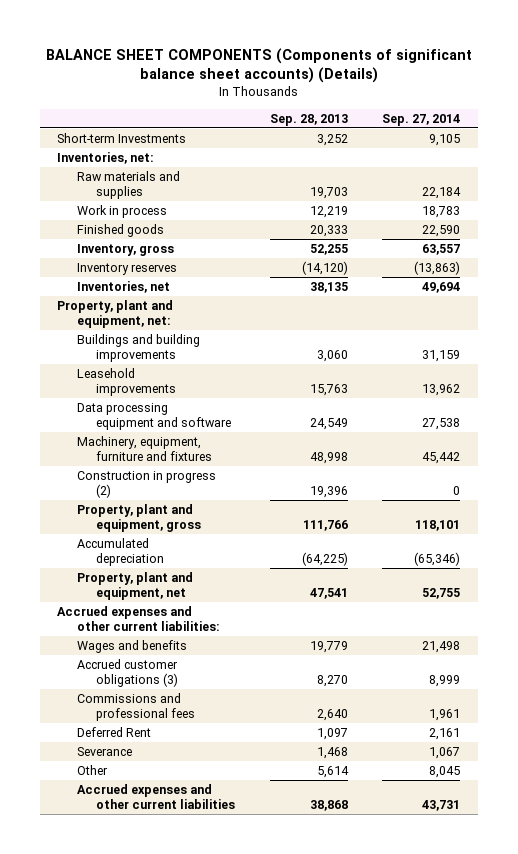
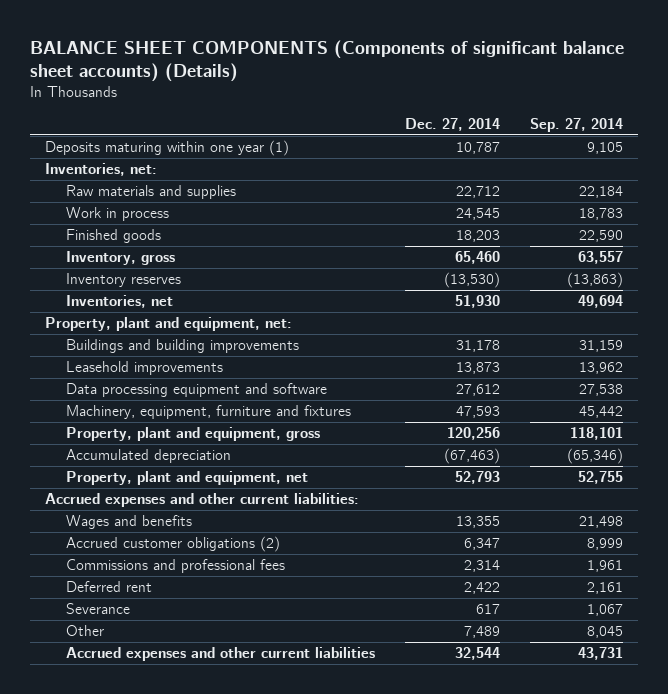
- | Sep. 28, 2013 | Sep. 27, 2014
+ | Dec. 27, 2014 | Sep. 27, 2014
- Short-term Investments | 3,252 | 9,105
+ Deposits maturing within one year (1) | 10,787 | 9,105
- Construction in progress (2) | 19,396 | 0
- Accrued customer obligations (3) | 8,270 | 8,999
+ Accrued customer obligations (2) | 6,347 | 8,999
- Deferred Rent | 1,097 | 2,161
+ Deferred rent | 2,422 | 2,161

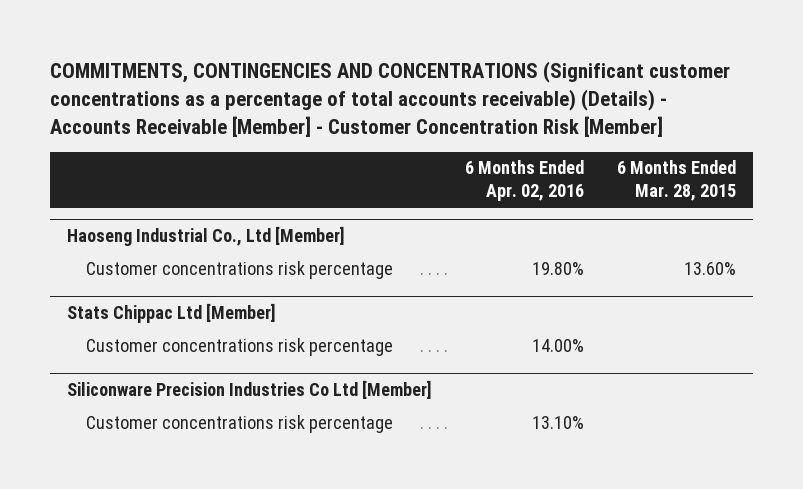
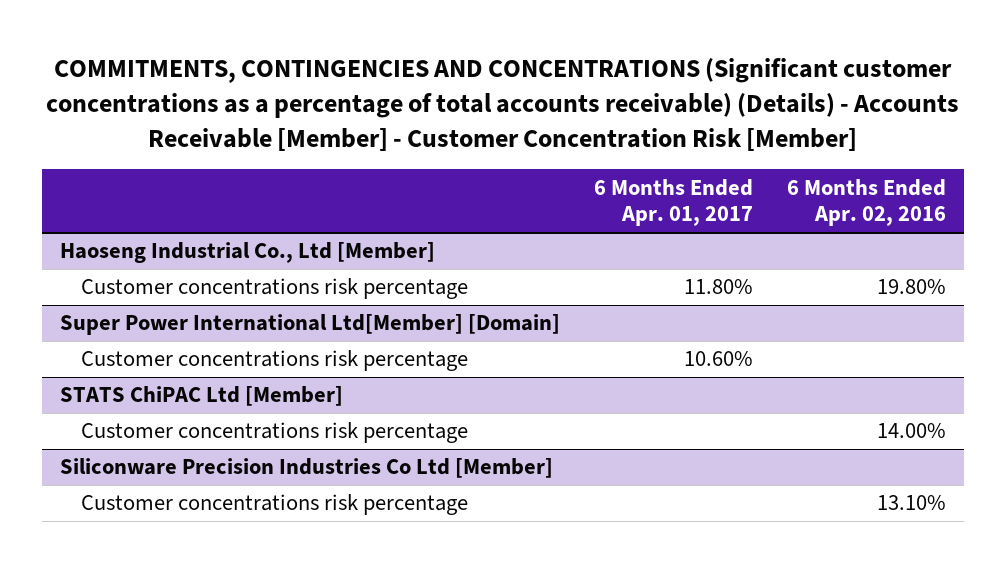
- | 6 Months Ended Apr. 02, 2016 | 6 Months Ended Mar. 28, 2015
+ | 6 Months Ended Apr. 01, 2017 | 6 Months Ended Apr. 02, 2016
- Stats Chippac Ltd [Member]
+ Super Power International Ltd[Member] [Domain]
+ Customer concentrations risk percentage | 10.60% |
+ STATS ChiPAC Ltd [Member]

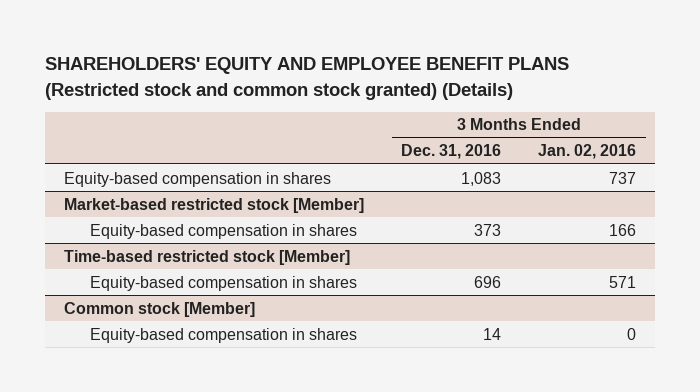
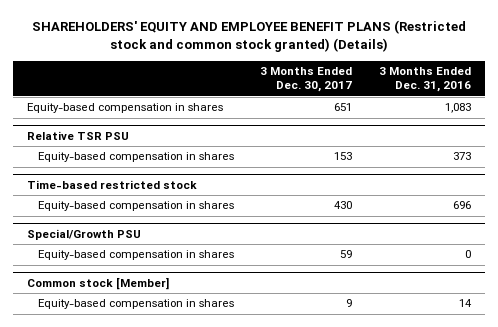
- | 3 Months Ended Dec. 31, 2016 | 3 Months Ended Jan. 02, 2016
+ | 3 Months Ended Dec. 30, 2017 | 3 Months Ended Dec. 31, 2016
- Market-based restricted stock [Member]
+ Relative TSR PSU
- Time-based restricted stock [Member]
+ Time-based restricted stock
+ Special/Growth PSU
+ Equity-based compensation in shares | 59 | 0

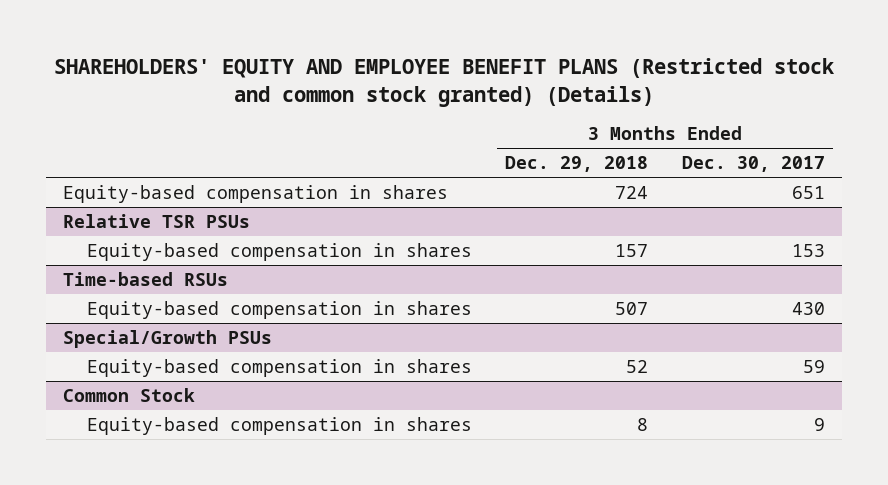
- | 3 Months Ended Dec. 30, 2017 | 3 Months Ended Dec. 31, 2016
+ | 3 Months Ended Dec. 29, 2018 | 3 Months Ended Dec. 30, 2017
- Relative TSR PSU
+ Relative TSR PSUs
- Time-based restricted stock
+ Time-based RSUs
- Special/Growth PSU
+ Special/Growth PSUs
- Common stock [Member]
+ Common Stock

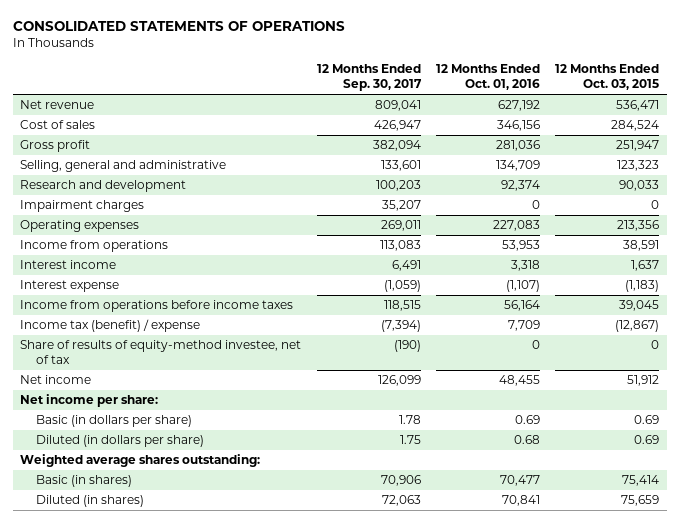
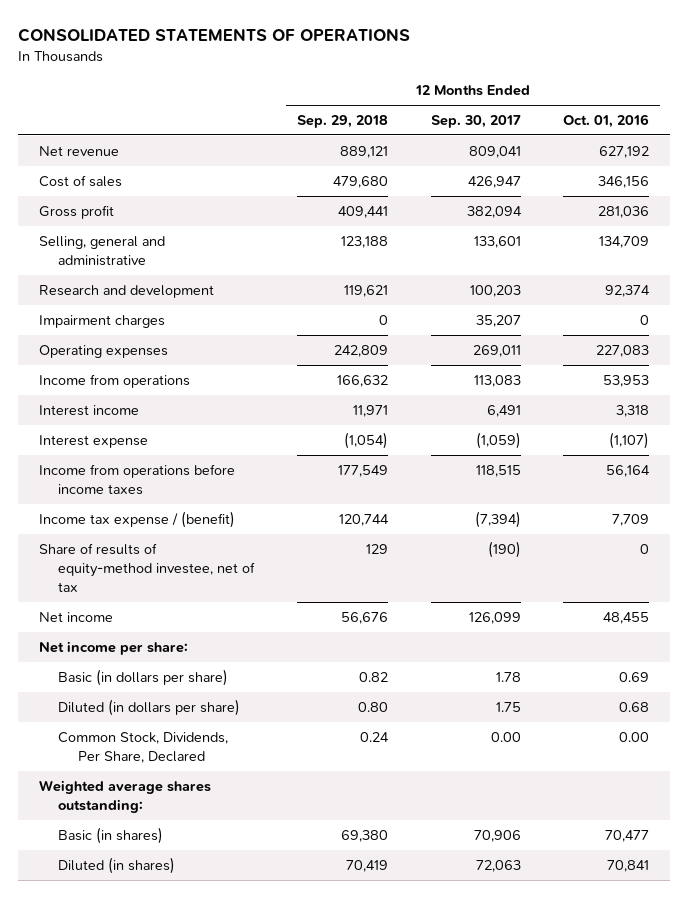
- | 12 Months Ended Sep. 30, 2017 | 12 Months Ended Oct. 01, 2016 | 12 Months Ended Oct. 03, 2015
+ | 12 Months Ended Sep. 29, 2018 | 12 Months Ended Sep. 30, 2017 | 12 Months Ended Oct. 01, 2016
- Income tax (benefit) / expense | (7,394) | 7,709 | (12,867)
+ Income tax expense / (benefit) | 120,744 | (7,394) | 7,709
+ Common Stock, Dividends, Per Share, Declared | 0.24 | 0.00 | 0.00

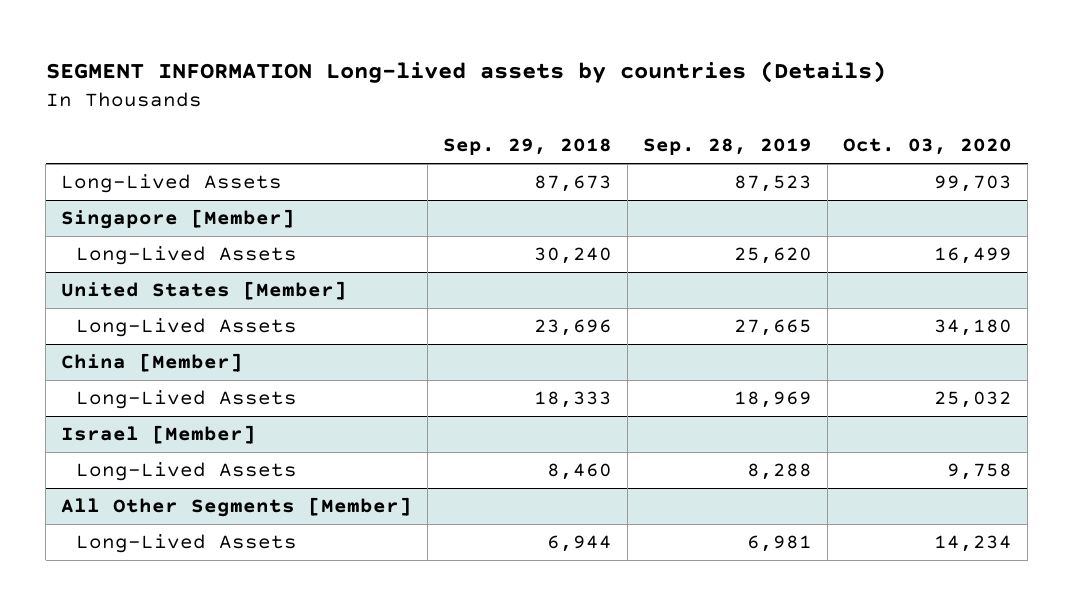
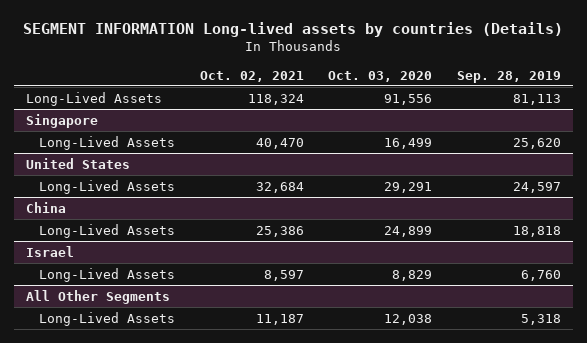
- | Sep. 29, 2018 | Sep. 28, 2019 | Oct. 03, 2020
+ | Oct. 02, 2021 | Oct. 03, 2020 | Sep. 28, 2019
- Long-Lived Assets | 87,673 | 87,523 | 99,703
- Singapore [Member]
+ Long-Lived Assets | 118,324 | 91,556 | 81,113
+ Singapore
- United States [Member]
- Long-Lived Assets | 23,696 | 27,665 | 34,180
- China [Member]
- Long-Lived Assets | 18,333 | 18,969 | 25,032
- Israel [Member]
- Long-Lived Assets | 8,460 | 8,288 | 9,758
- All Other Segments [Member]
- Long-Lived Assets | 6,944 | 6,981 | 14,234
+ United States
+ Long-Lived Assets | 32,684 | 29,291 | 24,597
+ China
+ Long-Lived Assets | 25,386 | 24,899 | 18,818
+ Israel
+ Long-Lived Assets | 8,597 | 8,829 | 6,760
+ All Other Segments
+ Long-Lived Assets | 11,187 | 12,038 | 5,318

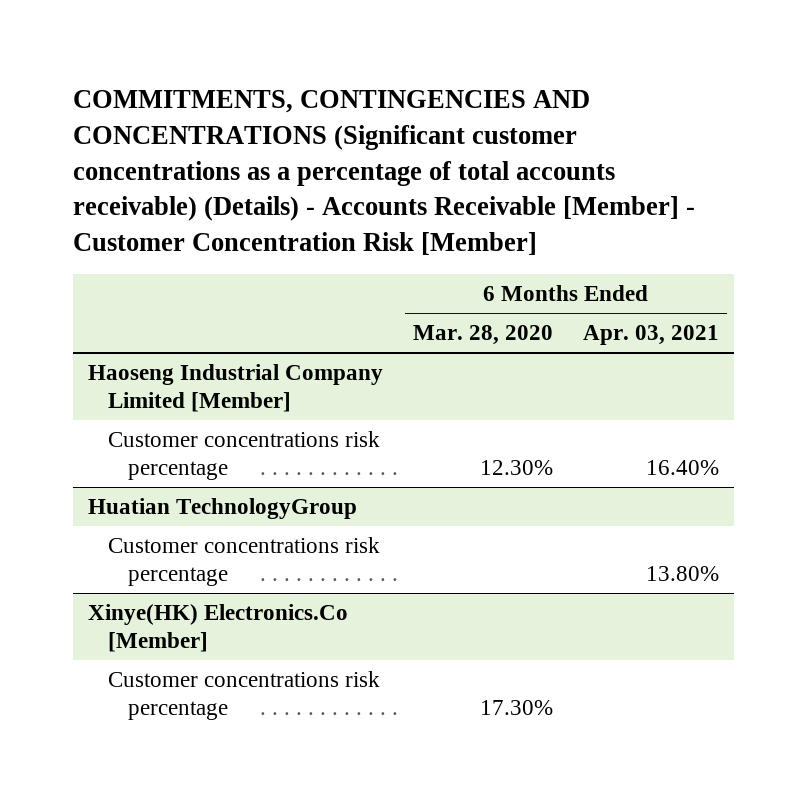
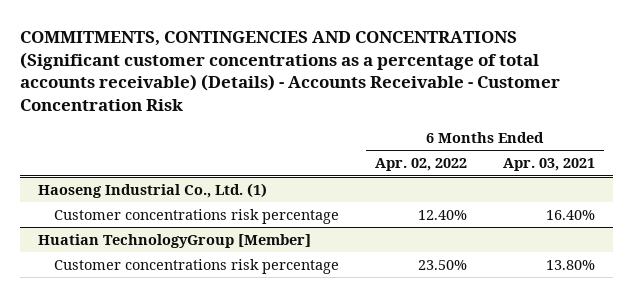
- COMMITMENTS, CONTINGENCIES AND CONCENTRATIONS (Significant customer concentrations as a percentage of total accounts receivable) (Details) - Accounts Receivable [Member] - Customer Concentration Risk [Member]
+ COMMITMENTS, CONTINGENCIES AND CONCENTRATIONS (Significant customer concentrations as a percentage of total accounts receivable) (Details) - Accounts Receivable - Customer Concentration Risk
- | 6 Months Ended Mar. 28, 2020 | 6 Months Ended Apr. 03, 2021
+ | 6 Months Ended Apr. 02, 2022 | 6 Months Ended Apr. 03, 2021
- Haoseng Industrial Company Limited [Member]
+ Haoseng Industrial Co., Ltd. (1)
- Huatian TechnologyGroup
+ Huatian TechnologyGroup [Member]
- Xinye(HK) Electronics.Co [Member]
- Customer concentrations risk percentage | 17.30% |

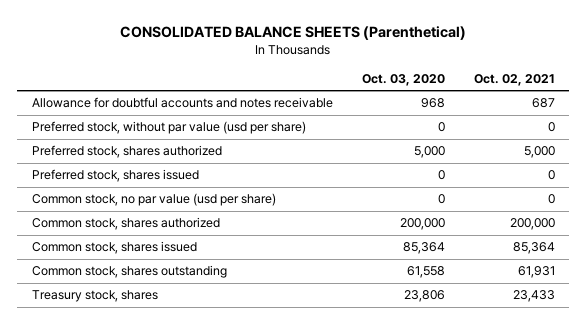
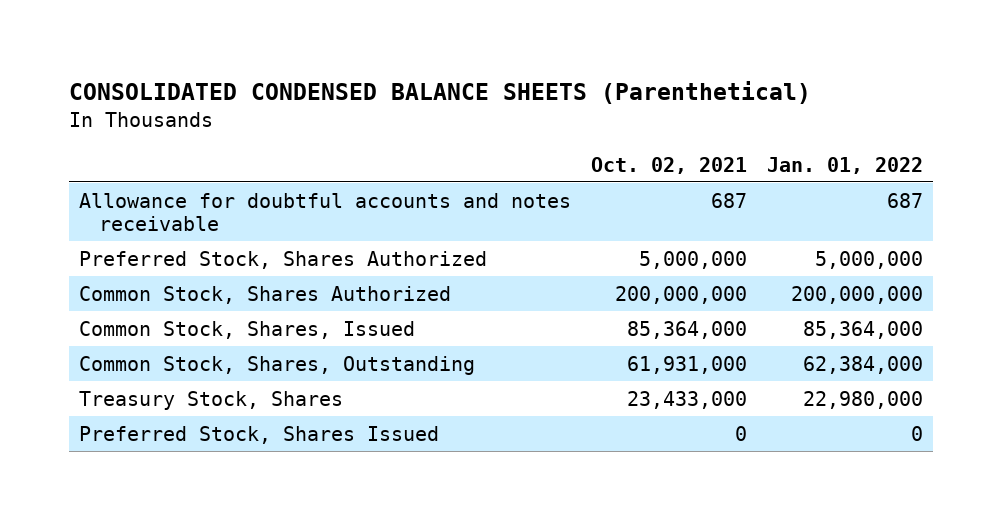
- CONSOLIDATED BALANCE SHEETS (Parenthetical)
+ CONSOLIDATED CONDENSED BALANCE SHEETS (Parenthetical)
- | Oct. 03, 2020 | Oct. 02, 2021
+ | Oct. 02, 2021 | Jan. 01, 2022
- Preferred stock, without par value (usd per share) | 0 | 0
- Preferred stock, shares authorized | 5,000 | 5,000
- Preferred stock, shares issued | 0 | 0
- Common stock, no par value (usd per share) | 0 | 0
- Common stock, shares authorized | 200,000 | 200,000
- Common stock, shares issued | 85,364 | 85,364
- Common stock, shares outstanding | 61,558 | 61,931
- Treasury stock, shares | 23,806 | 23,433
+ Preferred Stock, Shares Authorized | 5,000,000 | 5,000,000
+ Common Stock, Shares Authorized | 200,000,000 | 200,000,000
+ Common Stock, Shares, Issued | 85,364,000 | 85,364,000
+ Common Stock, Shares, Outstanding | 61,931,000 | 62,384,000
+ Treasury Stock, Shares | 23,433,000 | 22,980,000
+ Preferred Stock, Shares Issued | 0 | 0

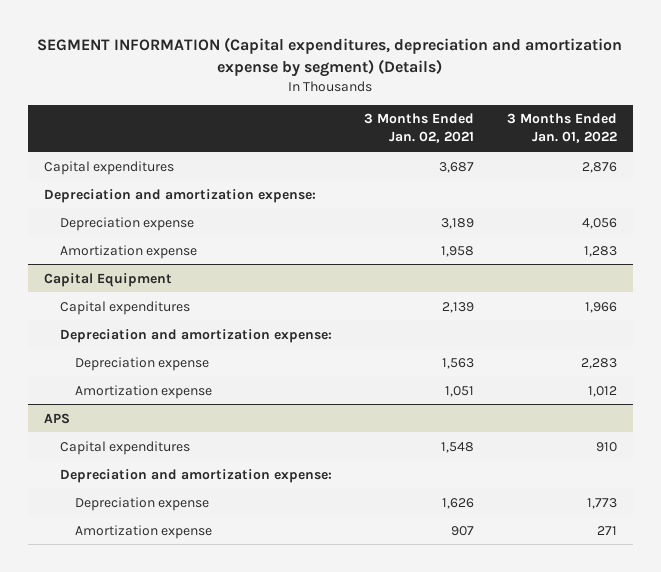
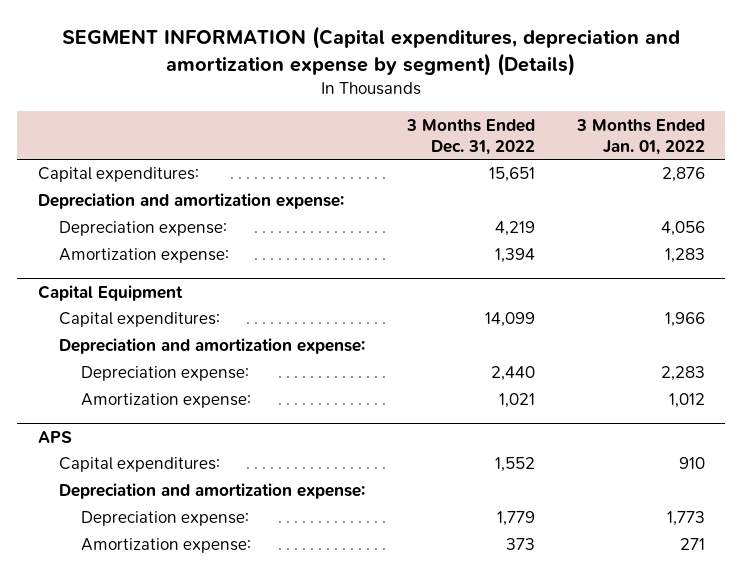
- | 3 Months Ended Jan. 02, 2021 | 3 Months Ended Jan. 01, 2022
+ | 3 Months Ended Dec. 31, 2022 | 3 Months Ended Jan. 01, 2022
- Capital expenditures | 3,687 | 2,876
+ Capital expenditures: | 15,651 | 2,876
- Depreciation expense | 3,189 | 4,056
- Amortization expense | 1,958 | 1,283
+ Depreciation expense: | 4,219 | 4,056
+ Amortization expense: | 1,394 | 1,283
@ Capital Equipment
- Capital expenditures | 2,139 | 1,966
+ Capital expenditures: | 14,099 | 1,966
- Depreciation expense | 1,563 | 2,283
- Amortization expense | 1,051 | 1,012
+ Depreciation expense: | 2,440 | 2,283
+ Amortization expense: | 1,021 | 1,012
@ APS
- Capital expenditures | 1,548 | 910
+ Capital expenditures: | 1,552 | 910
- Depreciation expense | 1,626 | 1,773
- Amortization expense | 907 | 271
+ Depreciation expense: | 1,779 | 1,773
+ Amortization expense: | 373 | 271

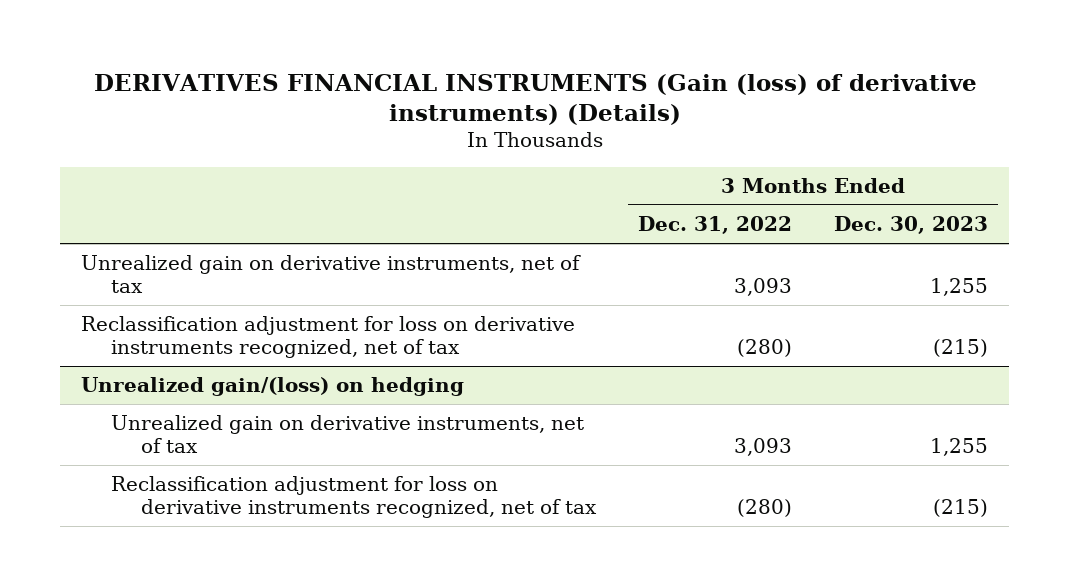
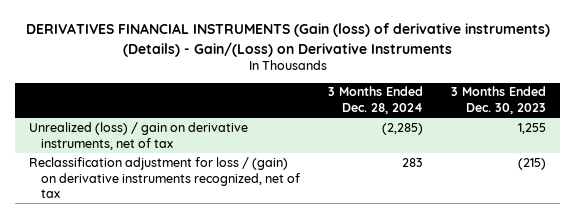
- DERIVATIVES FINANCIAL INSTRUMENTS (Gain (loss) of derivative instruments) (Details)
+ DERIVATIVES FINANCIAL INSTRUMENTS (Gain (loss) of derivative instruments) (Details) - Gain/(Loss) on Derivative Instruments
- | 3 Months Ended Dec. 31, 2022 | 3 Months Ended Dec. 30, 2023
+ | 3 Months Ended Dec. 28, 2024 | 3 Months Ended Dec. 30, 2023
- Unrealized gain on derivative instruments, net of tax | 3,093 | 1,255
- Reclassification adjustment for loss on derivative instruments recognized, net of tax | (280) | (215)
- Unrealized gain/(loss) on hedging
- Unrealized gain on derivative instruments, net of tax | 3,093 | 1,255
- Reclassification adjustment for loss on derivative instruments recognized, net of tax | (280) | (215)
+ Unrealized (loss) / gain on derivative instruments, net of tax | (2,285) | 1,255
+ Reclassification adjustment for loss / (gain) on derivative instruments recognized, net of tax | 283 | (215)

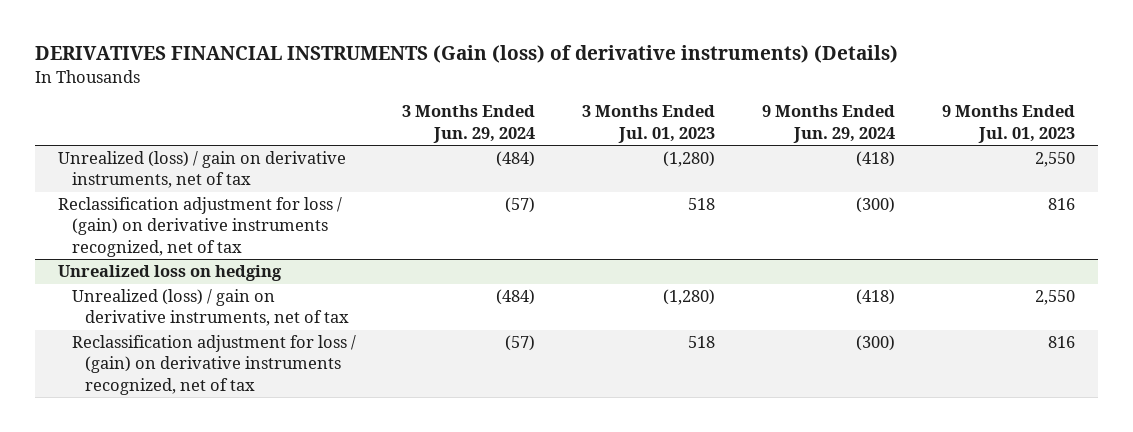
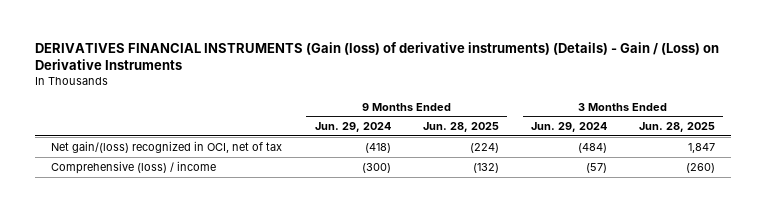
- DERIVATIVES FINANCIAL INSTRUMENTS (Gain (loss) of derivative instruments) (Details)
+ DERIVATIVES FINANCIAL INSTRUMENTS (Gain (loss) of derivative instruments) (Details) - Gain / (Loss) on Derivative Instruments
- | 3 Months Ended Jun. 29, 2024 | 3 Months Ended Jul. 01, 2023 | 9 Months Ended Jun. 29, 2024 | 9 Months Ended Jul. 01, 2023
+ | 9 Months Ended Jun. 29, 2024 | 9 Months Ended Jun. 28, 2025 | 3 Months Ended Jun. 29, 2024 | 3 Months Ended Jun. 28, 2025
- Unrealized (loss) / gain on derivative instruments, net of tax | (484) | (1,280) | (418) | 2,550
- Reclassification adjustment for loss / (gain) on derivative instruments recognized, net of tax | (57) | 518 | (300) | 816
- Unrealized loss on hedging
- Unrealized (loss) / gain on derivative instruments, net of tax | (484) | (1,280) | (418) | 2,550
- Reclassification adjustment for loss / (gain) on derivative instruments recognized, net of tax | (57) | 518 | (300) | 816
+ Net gain/(loss) recognized in OCI, net of tax | (418) | (224) | (484) | 1,847
+ Comprehensive (loss) / income | (300) | (132) | (57) | (260)

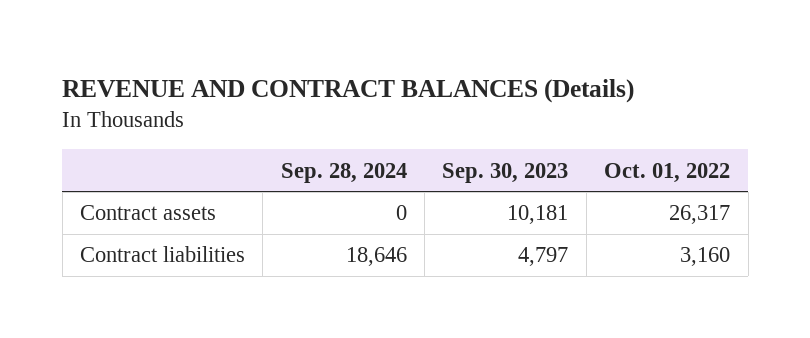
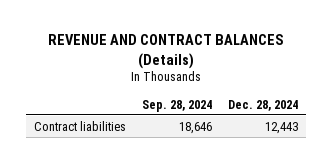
- | Sep. 28, 2024 | Sep. 30, 2023 | Oct. 01, 2022
+ | Sep. 28, 2024 | Dec. 28, 2024
- Contract assets | 0 | 10,181 | 26,317

